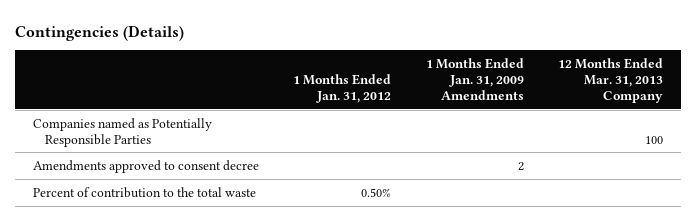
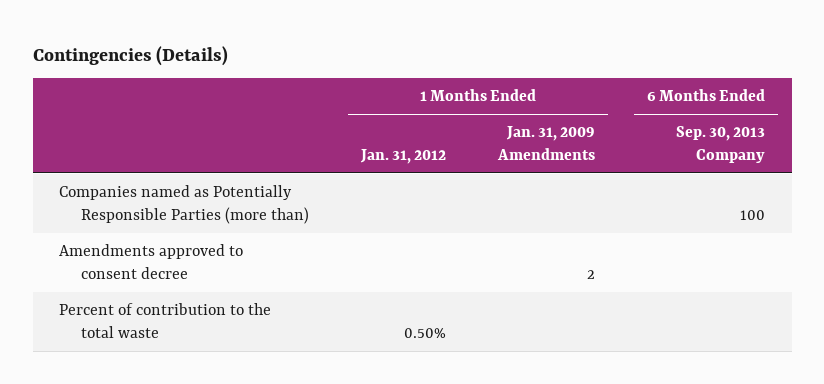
- | 1 Months Ended Jan. 31, 2012 | 1 Months Ended Jan. 31, 2009 Amendments | 12 Months Ended Mar. 31, 2013 Company
+ | 1 Months Ended Jan. 31, 2012 | 1 Months Ended Jan. 31, 2009 Amendments | 6 Months Ended Sep. 30, 2013 Company
- Companies named as Potentially Responsible Parties | | | 100
+ Companies named as Potentially Responsible Parties (more than) | | | 100

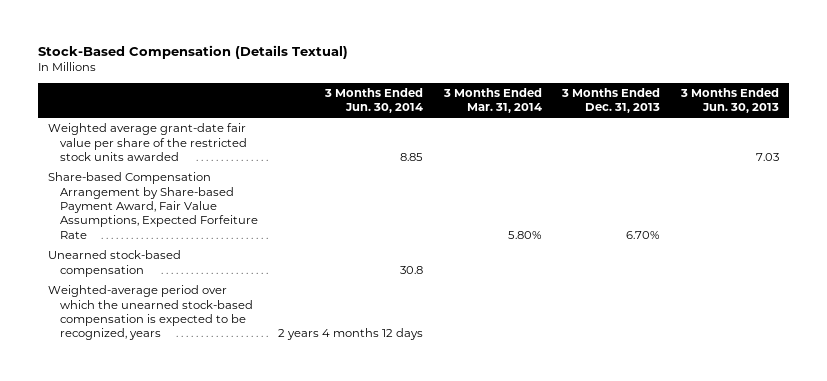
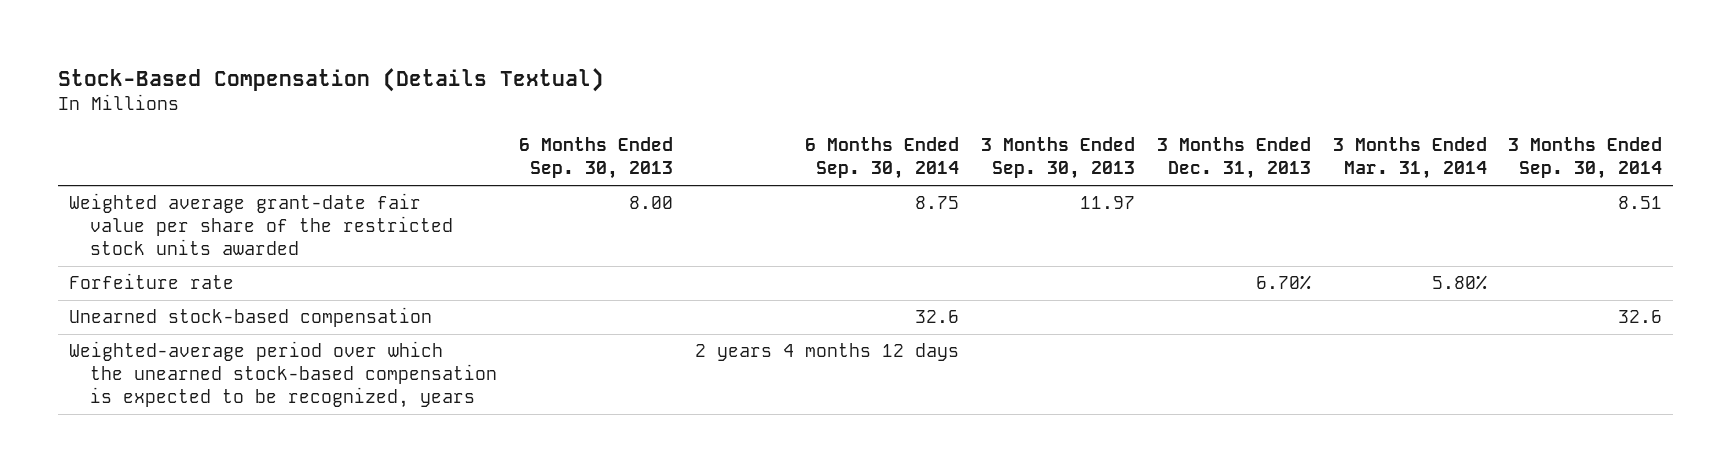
- | 3 Months Ended Jun. 30, 2014 | 3 Months Ended Mar. 31, 2014 | 3 Months Ended Dec. 31, 2013 | 3 Months Ended Jun. 30, 2013
+ | 6 Months Ended Sep. 30, 2013 | 6 Months Ended Sep. 30, 2014 | 3 Months Ended Sep. 30, 2013 | 3 Months Ended Dec. 31, 2013 | 3 Months Ended Mar. 31, 2014 | 3 Months Ended Sep. 30, 2014
- Share-based Compensation Arrangement by Share-based Payment Award, Fair Value Assumptions, Expected Forfeiture Rate | | 5.80% | 6.70% |
+ Forfeiture rate | | | | 6.70% | 5.80% |

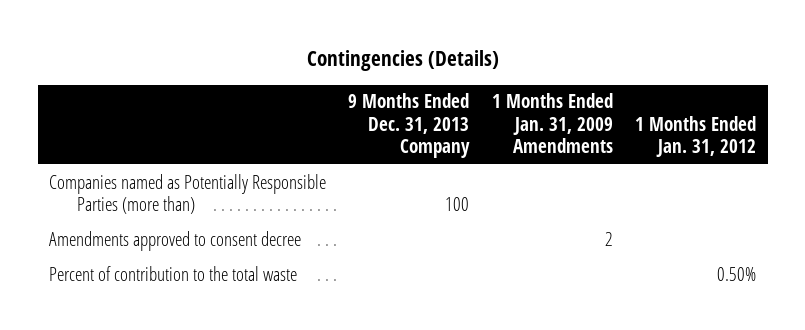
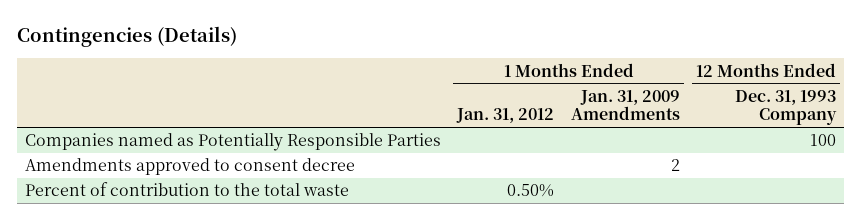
- | 9 Months Ended Dec. 31, 2013 Company | 1 Months Ended Jan. 31, 2009 Amendments | 1 Months Ended Jan. 31, 2012
+ | 1 Months Ended Jan. 31, 2012 | 1 Months Ended Jan. 31, 2009 Amendments | 12 Months Ended Dec. 31, 1993 Company
- Companies named as Potentially Responsible Parties (more than) | 100 | |
+ Companies named as Potentially Responsible Parties | | | 100

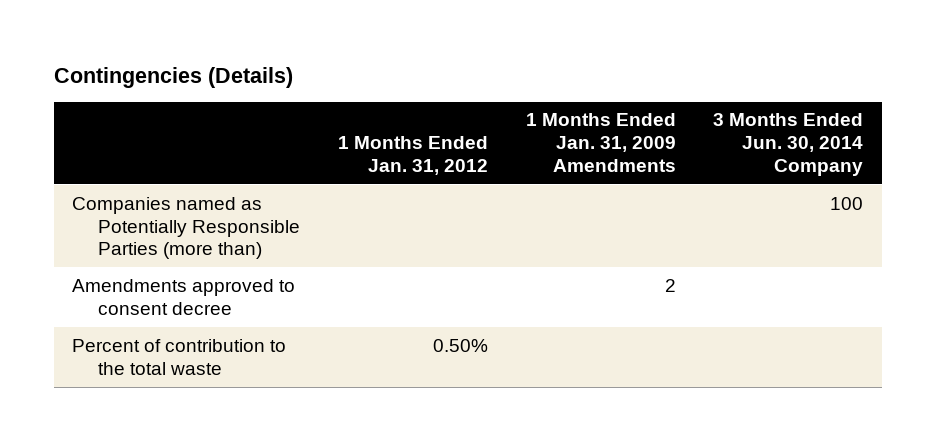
- | 1 Months Ended Jan. 31, 2012 | 1 Months Ended Jan. 31, 2009 Amendments | 12 Months Ended Dec. 31, 1993 Company
+ | 1 Months Ended Jan. 31, 2012 | 1 Months Ended Jan. 31, 2009 Amendments | 3 Months Ended Jun. 30, 2014 Company
- Companies named as Potentially Responsible Parties | | | 100
+ Companies named as Potentially Responsible Parties (more than) | | | 100

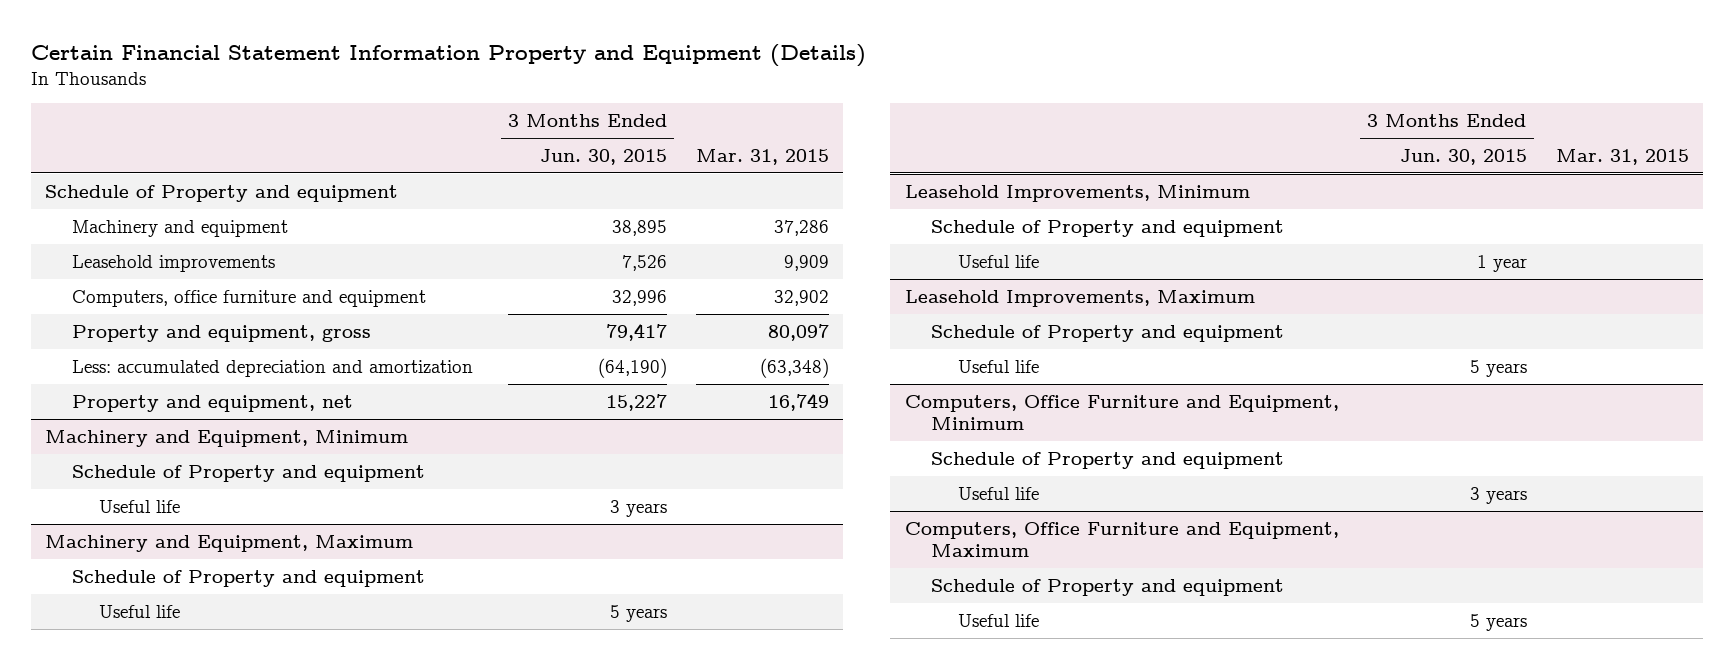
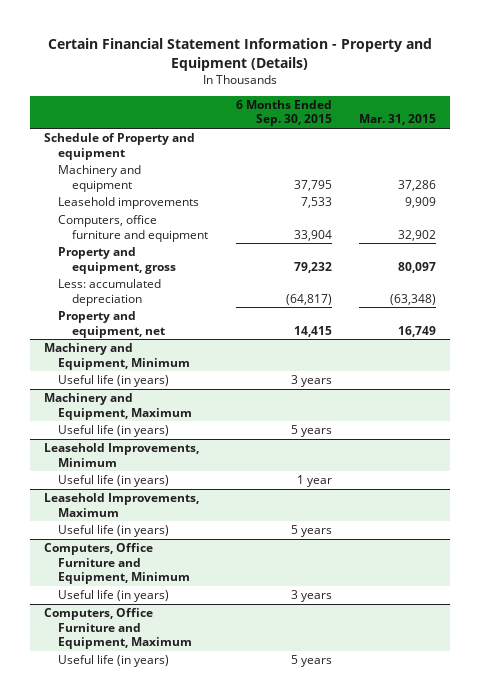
- Certain Financial Statement Information Property and Equipment (Details)
+ Certain Financial Statement Information - Property and Equipment (Details)
- | 3 Months Ended Jun. 30, 2015 | Mar. 31, 2015
+ | 6 Months Ended Sep. 30, 2015 | Mar. 31, 2015
- Less: accumulated depreciation and amortization | (64,190) | (63,348)
+ Less: accumulated depreciation | (64,817) | (63,348)
@ Machinery and Equipment, Minimum
- Schedule of Property and equipment
- Useful life | 3 years |
+ Useful life (in years) | 3 years |
@ Machinery and Equipment, Maximum
- Schedule of Property and equipment
- Useful life | 5 years |
+ Useful life (in years) | 5 years |
@ Leasehold Improvements, Minimum
- Schedule of Property and equipment
- Useful life | 1 year |
+ Useful life (in years) | 1 year |
@ Leasehold Improvements, Maximum
- Schedule of Property and equipment
- Useful life | 5 years |
+ Useful life (in years) | 5 years |
@ Computers, Office Furniture and Equipment, Minimum
- Schedule of Property and equipment
- Useful life | 3 years |
+ Useful life (in years) | 3 years |
@ Computers, Office Furniture and Equipment, Maximum
- Schedule of Property and equipment
- Useful life | 5 years |
+ Useful life (in years) | 5 years |

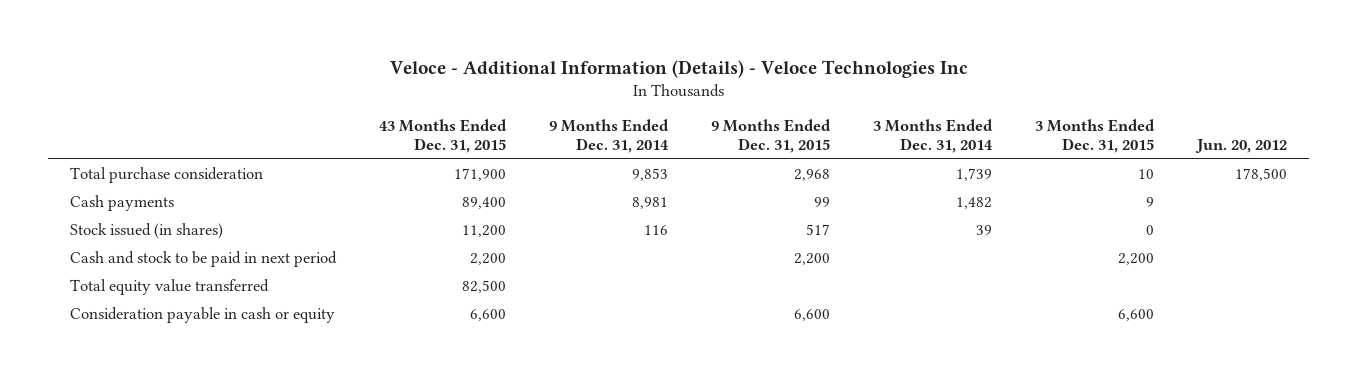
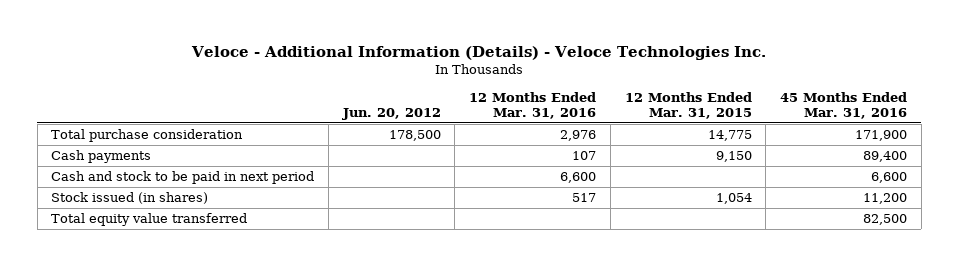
- Veloce - Additional Information (Details) - Veloce Technologies Inc
+ Veloce - Additional Information (Details) - Veloce Technologies Inc.
- | 43 Months Ended Dec. 31, 2015 | 9 Months Ended Dec. 31, 2014 | 9 Months Ended Dec. 31, 2015 | 3 Months Ended Dec. 31, 2014 | 3 Months Ended Dec. 31, 2015 | Jun. 20, 2012
+ | Jun. 20, 2012 | 12 Months Ended Mar. 31, 2016 | 12 Months Ended Mar. 31, 2015 | 45 Months Ended Mar. 31, 2016
moved down: Stock issued (in shares) | | 517 | 1,054 | 11,200
- Consideration payable in cash or equity | 6,600 | | 6,600 | | 6,600 |

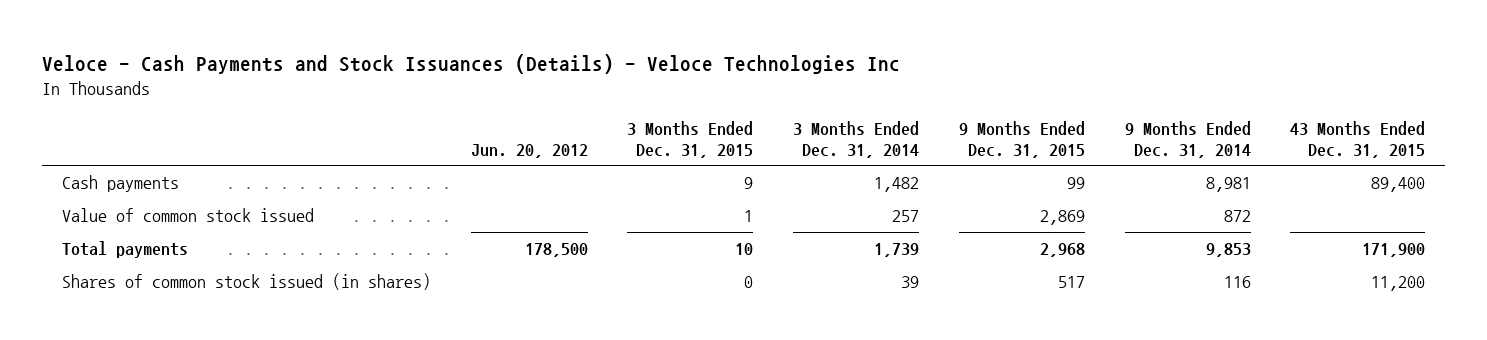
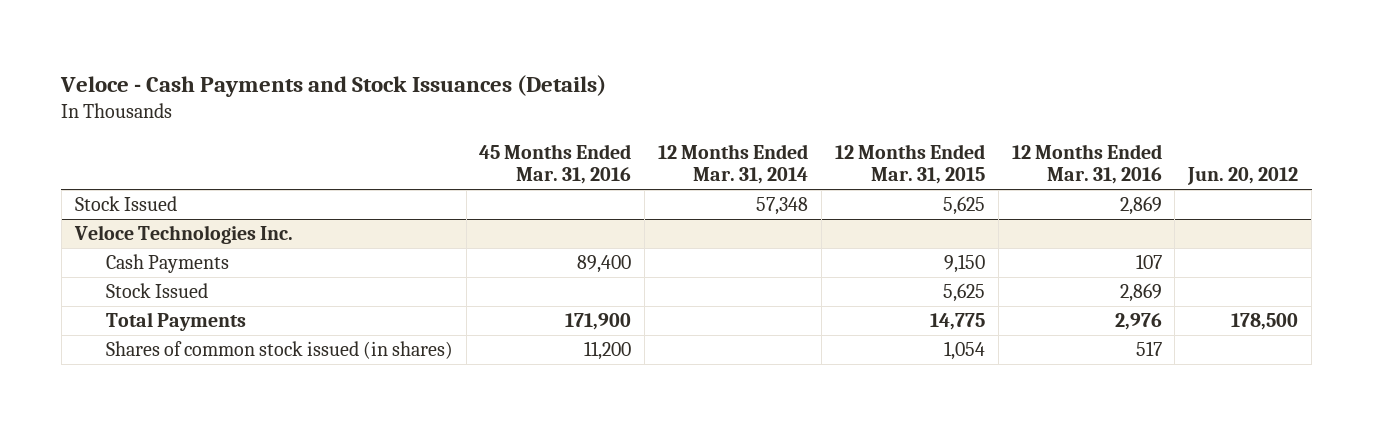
- Veloce - Cash Payments and Stock Issuances (Details) - Veloce Technologies Inc
+ Veloce - Cash Payments and Stock Issuances (Details)
- | Jun. 20, 2012 | 3 Months Ended Dec. 31, 2015 | 3 Months Ended Dec. 31, 2014 | 9 Months Ended Dec. 31, 2015 | 9 Months Ended Dec. 31, 2014 | 43 Months Ended Dec. 31, 2015
+ | 45 Months Ended Mar. 31, 2016 | 12 Months Ended Mar. 31, 2014 | 12 Months Ended Mar. 31, 2015 | 12 Months Ended Mar. 31, 2016 | Jun. 20, 2012
- Cash payments | | 9 | 1,482 | 99 | 8,981 | 89,400
- Value of common stock issued | | 1 | 257 | 2,869 | 872 |
- Total payments | 178,500 | 10 | 1,739 | 2,968 | 9,853 | 171,900
- Shares of common stock issued (in shares) | | 0 | 39 | 517 | 116 | 11,200
+ Stock Issued | | 57,348 | 5,625 | 2,869 |
+ Veloce Technologies Inc.
+ Cash Payments | 89,400 | | 9,150 | 107 |
+ Stock Issued | | | 5,625 | 2,869 |
+ Total Payments | 171,900 | | 14,775 | 2,976 | 178,500
+ Shares of common stock issued (in shares) | 11,200 | | 1,054 | 517 |

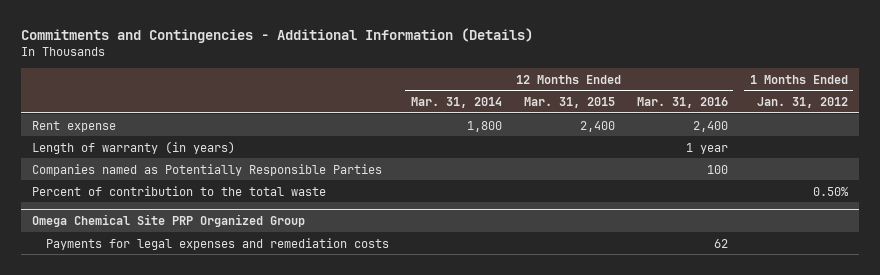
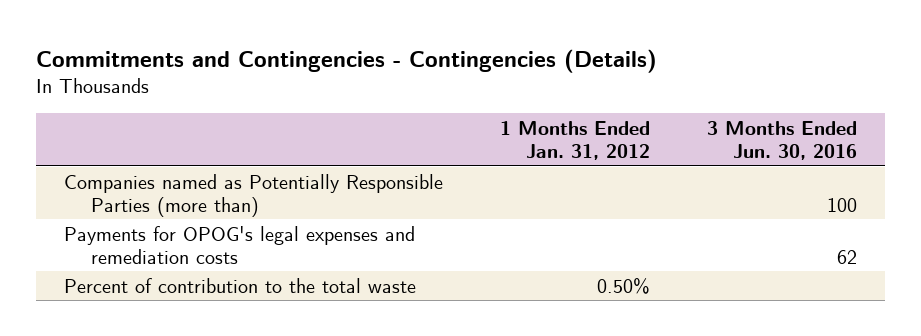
- Commitments and Contingencies - Additional Information (Details)
+ Commitments and Contingencies - Contingencies (Details)
- | 12 Months Ended Mar. 31, 2014 | 12 Months Ended Mar. 31, 2015 | 12 Months Ended Mar. 31, 2016 | 1 Months Ended Jan. 31, 2012
+ | 1 Months Ended Jan. 31, 2012 | 3 Months Ended Jun. 30, 2016
- Rent expense | 1,800 | 2,400 | 2,400 |
- Length of warranty (in years) | | | 1 year |
- Companies named as Potentially Responsible Parties | | | 100 |
+ Companies named as Potentially Responsible Parties (more than) | | 100
+ Payments for OPOG's legal expenses and remediation costs | | 62
- Omega Chemical Site PRP Organized Group
- Payments for legal expenses and remediation costs | | | 62 |

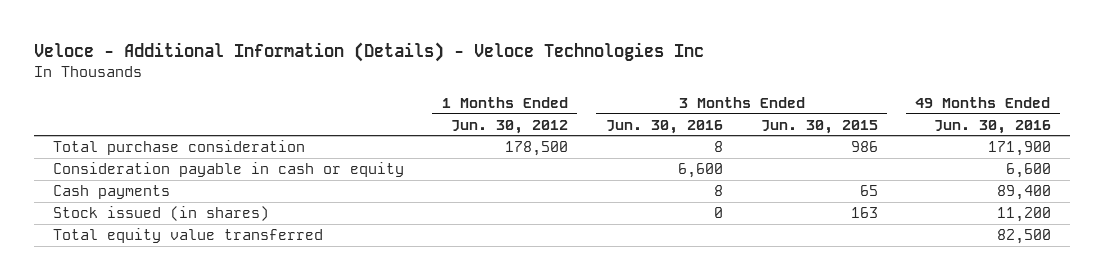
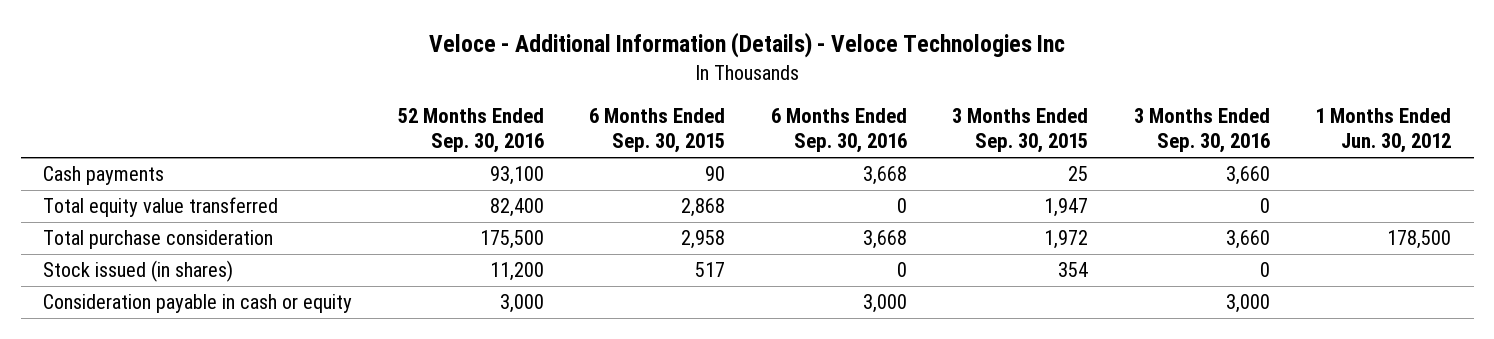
- | 1 Months Ended Jun. 30, 2012 | 3 Months Ended Jun. 30, 2016 | 3 Months Ended Jun. 30, 2015 | 49 Months Ended Jun. 30, 2016
+ | 52 Months Ended Sep. 30, 2016 | 6 Months Ended Sep. 30, 2015 | 6 Months Ended Sep. 30, 2016 | 3 Months Ended Sep. 30, 2015 | 3 Months Ended Sep. 30, 2016 | 1 Months Ended Jun. 30, 2012
moved down: Total purchase consideration | 175,500 | 2,958 | 3,668 | 1,972 | 3,660 | 178,500
moved down: Stock issued (in shares) | 11,200 | 517 | 0 | 354 | 0 |
moved down: Consideration payable in cash or equity | 3,000 | | 3,000 | | 3,000 |

